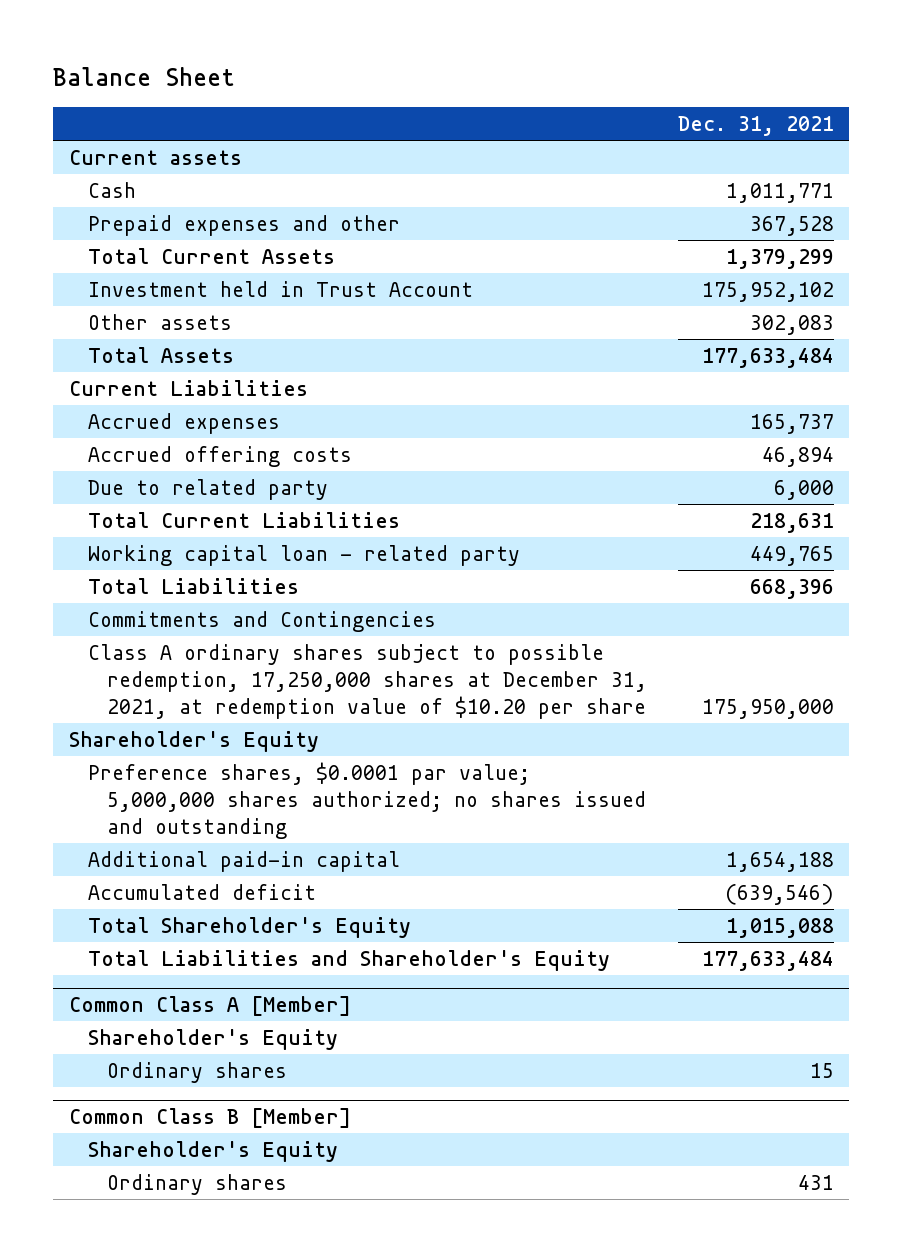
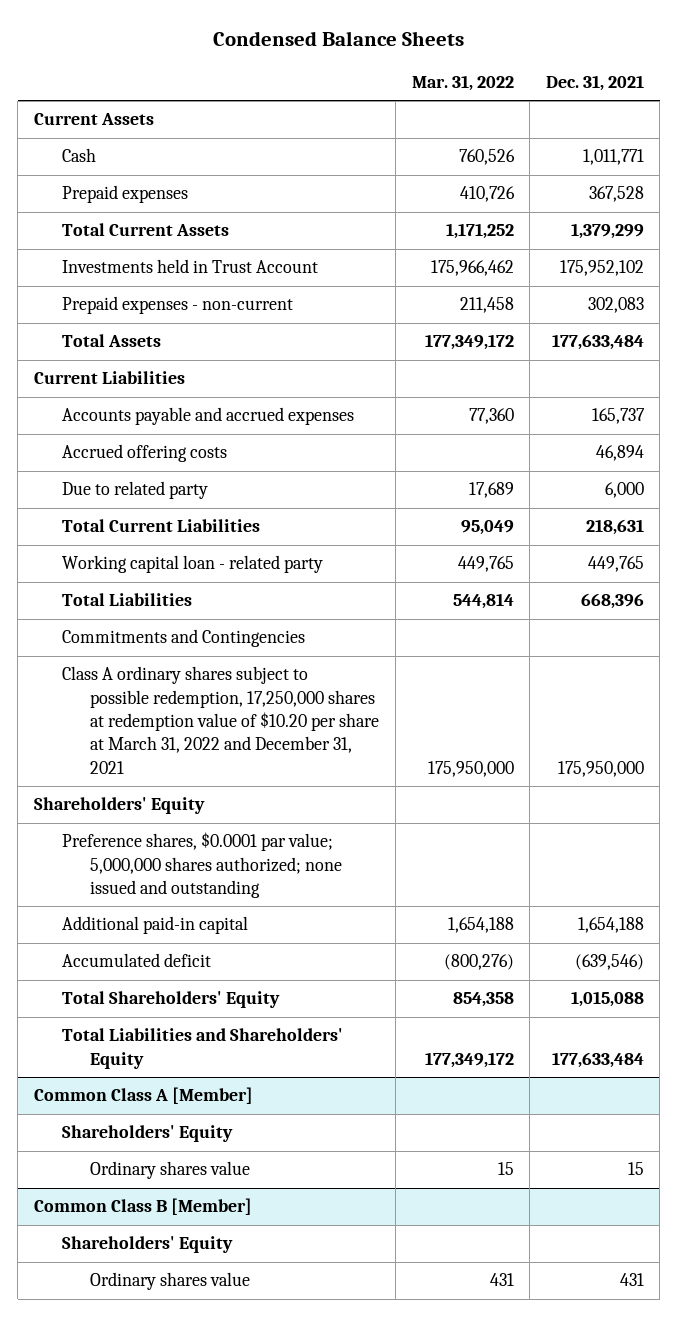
- Balance Sheet
+ Condensed Balance Sheets
- | Dec. 31, 2021
+ | Mar. 31, 2022 | Dec. 31, 2021
- Current assets
+ Current Assets
- Prepaid expenses and other | 367,528
+ Prepaid expenses | 410,726 | 367,528
- Investment held in Trust Account | 175,952,102
- Other assets | 302,083
+ Investments held in Trust Account | 175,966,462 | 175,952,102
+ Prepaid expenses - non-current | 211,458 | 302,083
- Accrued expenses | 165,737
+ Accounts payable and accrued expenses | 77,360 | 165,737
- Class A ordinary shares subject to possible redemption, 17,250,000 shares at December 31, 2021, at redemption value of $10.20 per share | 175,950,000
- Shareholder's Equity
- Preference shares, $0.0001 par value; 5,000,000 shares authorized; no shares issued and outstanding
+ Class A ordinary shares subject to possible redemption, 17,250,000 shares at redemption value of $10.20 per share at March 31, 2022 and December 31, 2021 | 175,950,000 | 175,950,000
+ Shareholders' Equity
+ Preference shares, $0.0001 par value; 5,000,000 shares authorized; none issued and outstanding
- Total Shareholder's Equity | 1,015,088
- Total Liabilities and Shareholder's Equity | 177,633,484
+ Total Shareholders' Equity | 854,358 | 1,015,088
+ Total Liabilities and Shareholders' Equity | 177,349,172 | 177,633,484
@ Common Class A [Member]
- Shareholder's Equity
- Ordinary shares | 15
+ Shareholders' Equity
+ Ordinary shares value | 15 | 15
@ Common Class B [Member]
- Shareholder's Equity
- Ordinary shares | 431
+ Shareholders' Equity
+ Ordinary shares value | 431 | 431

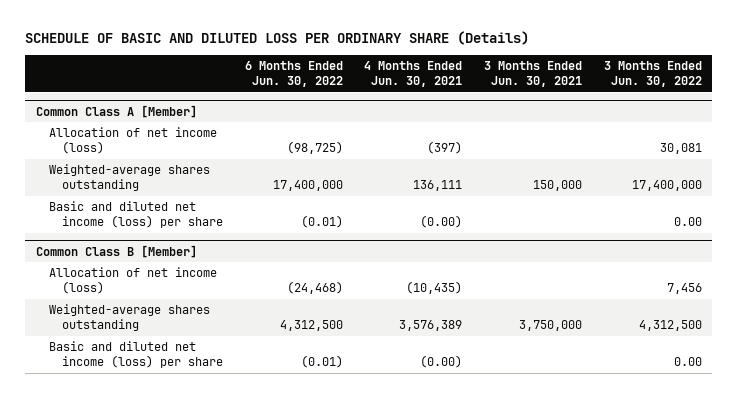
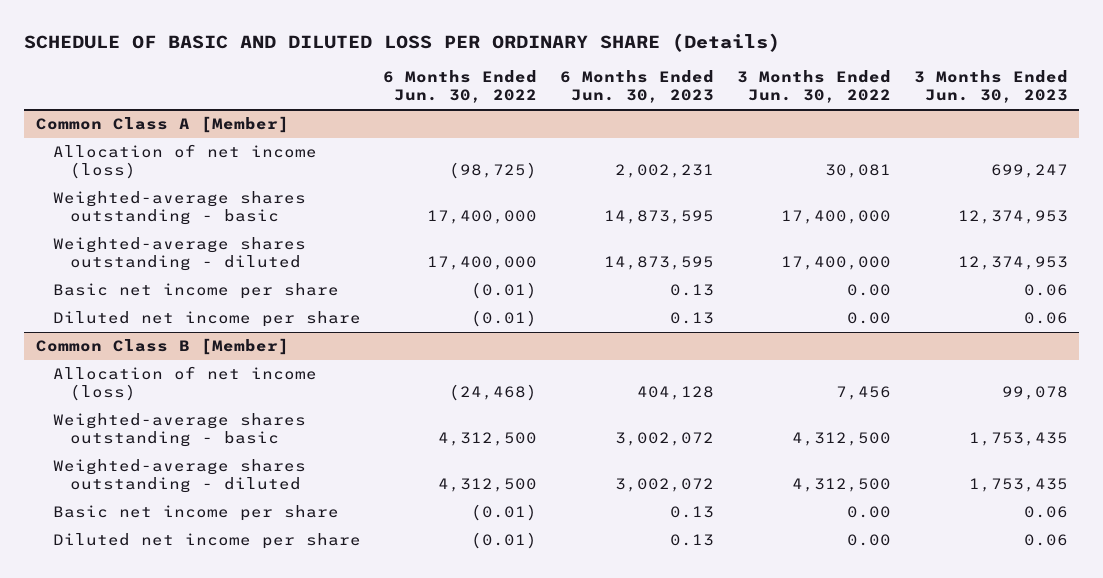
- | 6 Months Ended Jun. 30, 2022 | 4 Months Ended Jun. 30, 2021 | 3 Months Ended Jun. 30, 2021 | 3 Months Ended Jun. 30, 2022
+ | 6 Months Ended Jun. 30, 2022 | 6 Months Ended Jun. 30, 2023 | 3 Months Ended Jun. 30, 2022 | 3 Months Ended Jun. 30, 2023
@ Common Class A [Member]
- Weighted-average shares outstanding | 17,400,000 | 136,111 | 150,000 | 17,400,000
- Basic and diluted net income (loss) per share | (0.01) | (0.00) | | 0.00
+ Weighted-average shares outstanding - basic | 17,400,000 | 14,873,595 | 17,400,000 | 12,374,953
+ Weighted-average shares outstanding - diluted | 17,400,000 | 14,873,595 | 17,400,000 | 12,374,953
+ Basic net income per share | (0.01) | 0.13 | 0.00 | 0.06
+ Diluted net income per share | (0.01) | 0.13 | 0.00 | 0.06
@ Common Class B [Member]
- Weighted-average shares outstanding | 4,312,500 | 3,576,389 | 3,750,000 | 4,312,500
- Basic and diluted net income (loss) per share | (0.01) | (0.00) | | 0.00
+ Weighted-average shares outstanding - basic | 4,312,500 | 3,002,072 | 4,312,500 | 1,753,435
+ Weighted-average shares outstanding - diluted | 4,312,500 | 3,002,072 | 4,312,500 | 1,753,435
+ Basic net income per share | (0.01) | 0.13 | 0.00 | 0.06
+ Diluted net income per share | (0.01) | 0.13 | 0.00 | 0.06

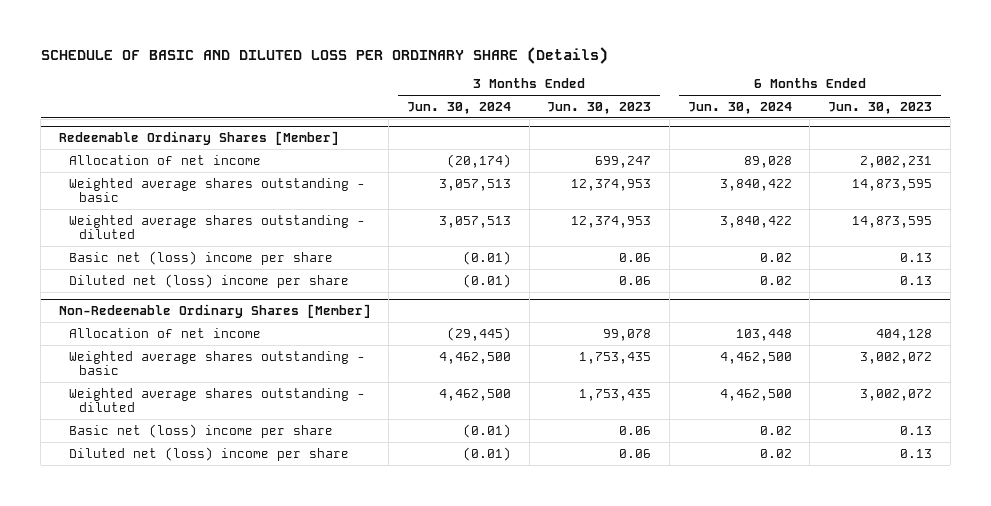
- | 6 Months Ended Jun. 30, 2022 | 6 Months Ended Jun. 30, 2023 | 3 Months Ended Jun. 30, 2022 | 3 Months Ended Jun. 30, 2023
+ | 3 Months Ended Jun. 30, 2024 | 3 Months Ended Jun. 30, 2023 | 6 Months Ended Jun. 30, 2024 | 6 Months Ended Jun. 30, 2023
- Common Class A [Member]
- Allocation of net income (loss) | (98,725) | 2,002,231 | 30,081 | 699,247
- Weighted-average shares outstanding - basic | 17,400,000 | 14,873,595 | 17,400,000 | 12,374,953
- Weighted-average shares outstanding - diluted | 17,400,000 | 14,873,595 | 17,400,000 | 12,374,953
- Basic net income per share | (0.01) | 0.13 | 0.00 | 0.06
- Diluted net income per share | (0.01) | 0.13 | 0.00 | 0.06
- Common Class B [Member]
- Allocation of net income (loss) | (24,468) | 404,128 | 7,456 | 99,078
- Weighted-average shares outstanding - basic | 4,312,500 | 3,002,072 | 4,312,500 | 1,753,435
- Weighted-average shares outstanding - diluted | 4,312,500 | 3,002,072 | 4,312,500 | 1,753,435
- Basic net income per share | (0.01) | 0.13 | 0.00 | 0.06
- Diluted net income per share | (0.01) | 0.13 | 0.00 | 0.06
+ Redeemable Ordinary Shares [Member]
+ Allocation of net income | (20,174) | 699,247 | 89,028 | 2,002,231
+ Weighted average shares outstanding - basic | 3,057,513 | 12,374,953 | 3,840,422 | 14,873,595
+ Weighted average shares outstanding - diluted | 3,057,513 | 12,374,953 | 3,840,422 | 14,873,595
+ Basic net (loss) income per share | (0.01) | 0.06 | 0.02 | 0.13
+ Diluted net (loss) income per share | (0.01) | 0.06 | 0.02 | 0.13
+ Non-Redeemable Ordinary Shares [Member]
+ Allocation of net income | (29,445) | 99,078 | 103,448 | 404,128
+ Weighted average shares outstanding - basic | 4,462,500 | 1,753,435 | 4,462,500 | 3,002,072
+ Weighted average shares outstanding - diluted | 4,462,500 | 1,753,435 | 4,462,500 | 3,002,072
+ Basic net (loss) income per share | (0.01) | 0.06 | 0.02 | 0.13
+ Diluted net (loss) income per share | (0.01) | 0.06 | 0.02 | 0.13

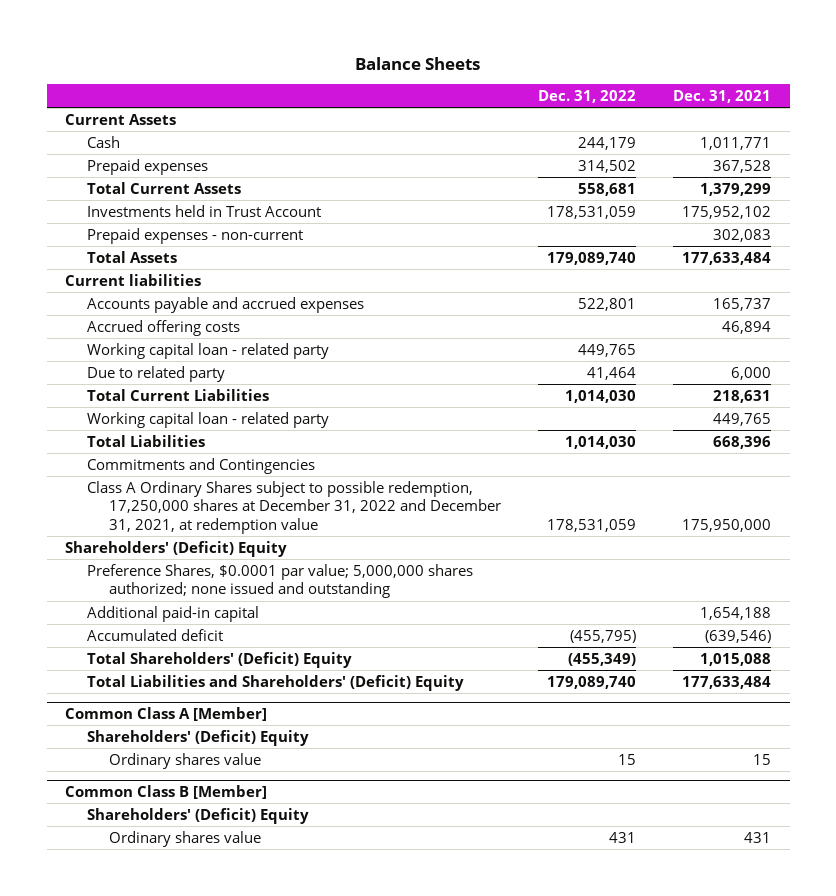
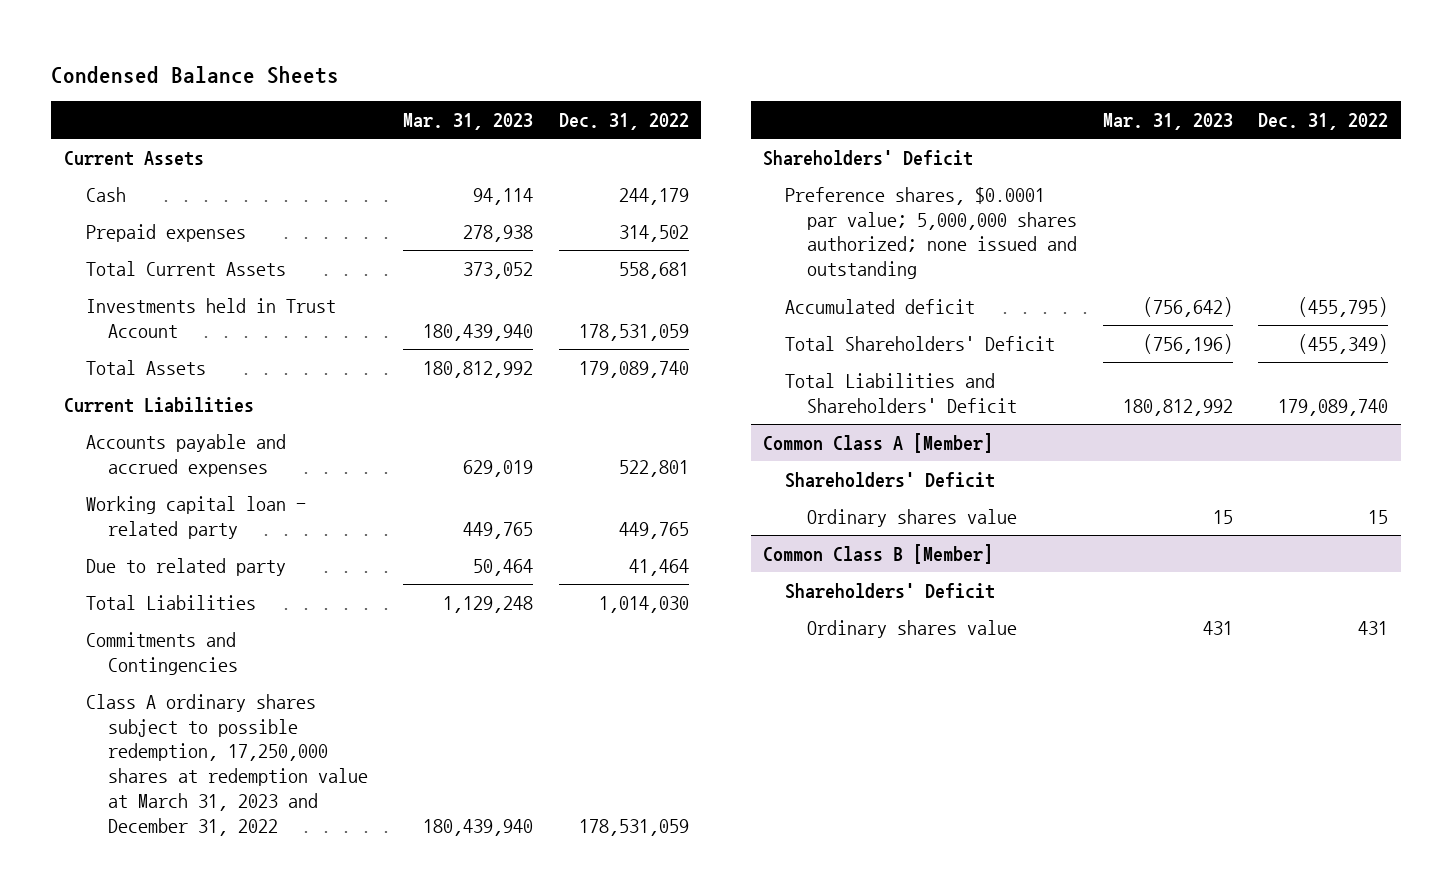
- Balance Sheets
+ Condensed Balance Sheets
- | Dec. 31, 2022 | Dec. 31, 2021
+ | Mar. 31, 2023 | Dec. 31, 2022
- Prepaid expenses - non-current | | 302,083
- Current liabilities
+ Current Liabilities
- Accrued offering costs | | 46,894
- Total Current Liabilities | 1,014,030 | 218,631
- Working capital loan - related party | | 449,765
- Class A Ordinary Shares subject to possible redemption, 17,250,000 shares at December 31, 2022 and December 31, 2021, at redemption value | 178,531,059 | 175,950,000
- Shareholders' (Deficit) Equity
- Preference Shares, $0.0001 par value; 5,000,000 shares authorized; none issued and outstanding
- Additional paid-in capital | | 1,654,188
+ Class A ordinary shares subject to possible redemption, 17,250,000 shares at redemption value at March 31, 2023 and December 31, 2022 | 180,439,940 | 178,531,059
+ Shareholders' Deficit
+ Preference shares, $0.0001 par value; 5,000,000 shares authorized; none issued and outstanding
- Total Shareholders' (Deficit) Equity | (455,349) | 1,015,088
- Total Liabilities and Shareholders' (Deficit) Equity | 179,089,740 | 177,633,484
+ Total Shareholders' Deficit | (756,196) | (455,349)
+ Total Liabilities and Shareholders' Deficit | 180,812,992 | 179,089,740
@ Common Class A [Member]
- Shareholders' (Deficit) Equity
+ Shareholders' Deficit
@ Common Class B [Member]
- Shareholders' (Deficit) Equity
+ Shareholders' Deficit

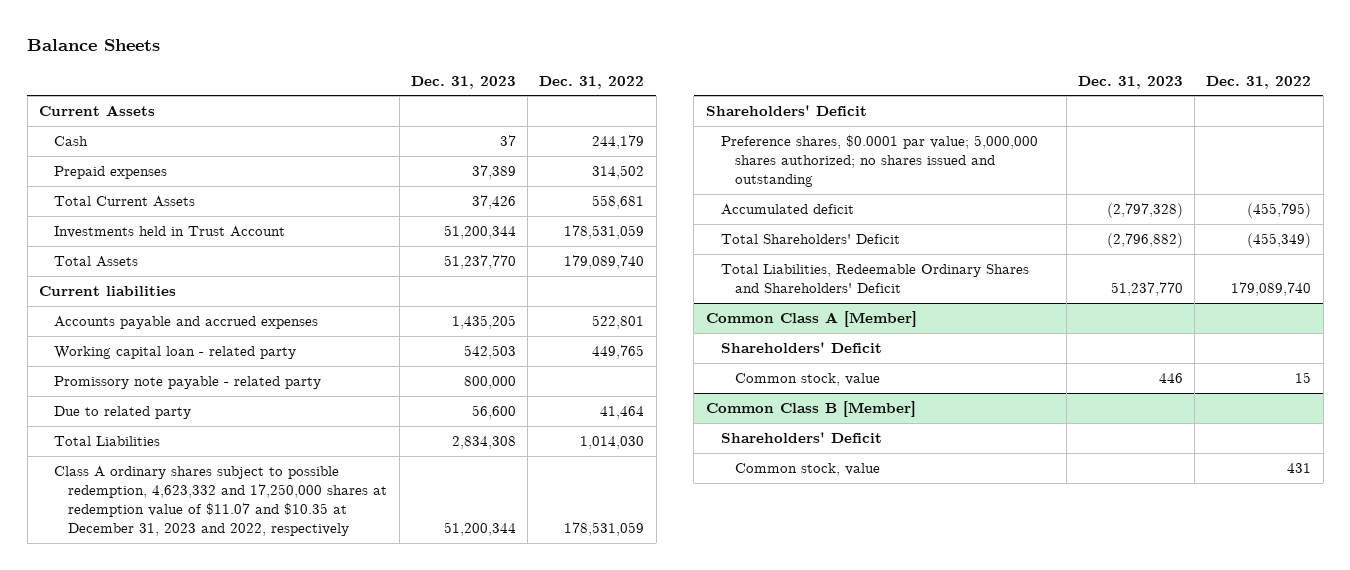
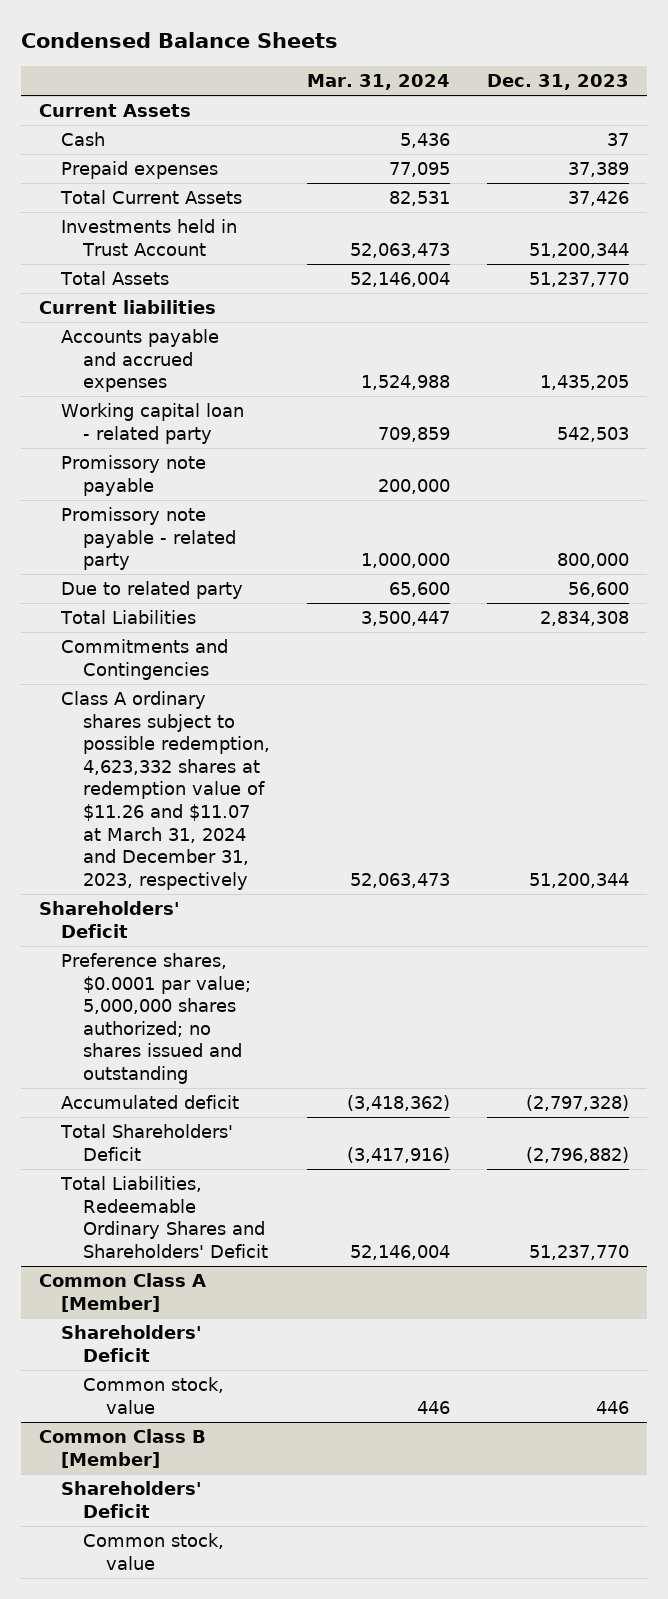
- Balance Sheets
+ Condensed Balance Sheets
- | Dec. 31, 2023 | Dec. 31, 2022
+ | Mar. 31, 2024 | Dec. 31, 2023
+ Promissory note payable | 200,000 |
- Class A ordinary shares subject to possible redemption, 4,623,332 and 17,250,000 shares at redemption value of $11.07 and $10.35 at December 31, 2023 and 2022, respectively | 51,200,344 | 178,531,059
+ Commitments and Contingencies
+ Class A ordinary shares subject to possible redemption, 4,623,332 shares at redemption value of $11.26 and $11.07 at March 31, 2024 and December 31, 2023, respectively | 52,063,473 | 51,200,344

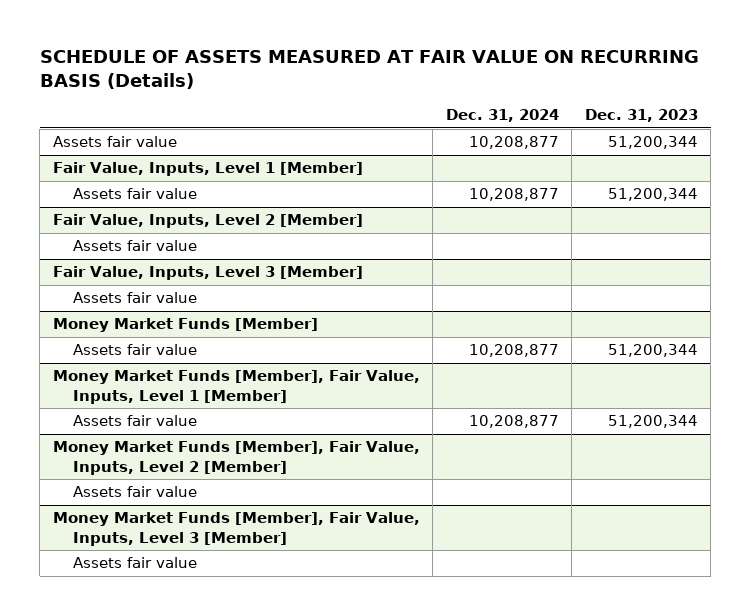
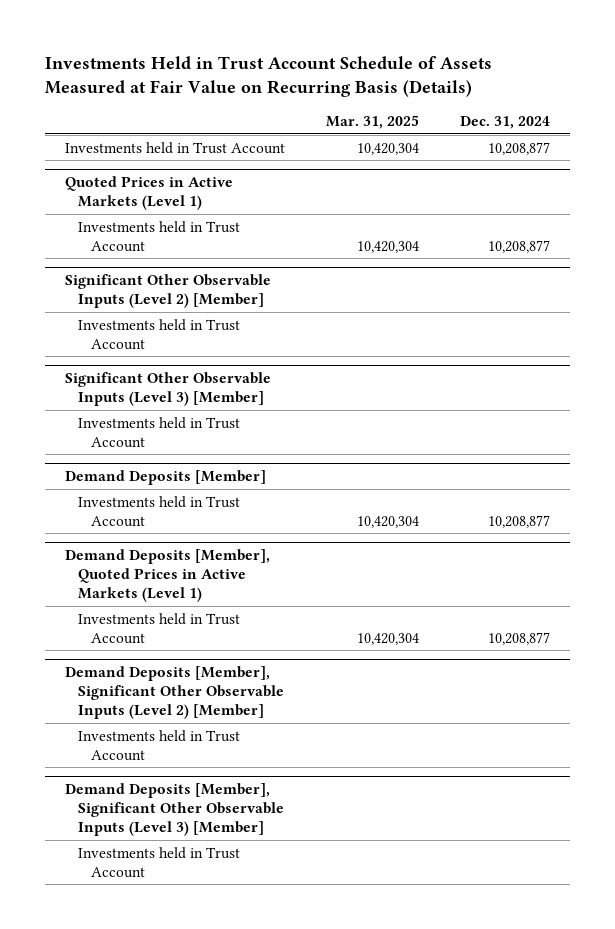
- SCHEDULE OF ASSETS MEASURED AT FAIR VALUE ON RECURRING BASIS (Details)
+ Investments Held in Trust Account Schedule of Assets Measured at Fair Value on Recurring Basis (Details)
- | Dec. 31, 2024 | Dec. 31, 2023
+ | Mar. 31, 2025 | Dec. 31, 2024
- Assets fair value | 10,208,877 | 51,200,344
- Fair Value, Inputs, Level 1 [Member]
- Assets fair value | 10,208,877 | 51,200,344
- Fair Value, Inputs, Level 2 [Member]
- Assets fair value
- Fair Value, Inputs, Level 3 [Member]
- Assets fair value
- Money Market Funds [Member]
- Assets fair value | 10,208,877 | 51,200,344
- Money Market Funds [Member], Fair Value, Inputs, Level 1 [Member]
- Assets fair value | 10,208,877 | 51,200,344
- Money Market Funds [Member], Fair Value, Inputs, Level 2 [Member]
- Assets fair value
- Money Market Funds [Member], Fair Value, Inputs, Level 3 [Member]
- Assets fair value
+ Investments held in Trust Account | 10,420,304 | 10,208,877
+ Quoted Prices in Active Markets (Level 1)
+ Investments held in Trust Account | 10,420,304 | 10,208,877
+ Significant Other Observable Inputs (Level 2) [Member]
+ Investments held in Trust Account
+ Significant Other Observable Inputs (Level 3) [Member]
+ Investments held in Trust Account
+ Demand Deposits [Member]
+ Investments held in Trust Account | 10,420,304 | 10,208,877
+ Demand Deposits [Member], Quoted Prices in Active Markets (Level 1)
+ Investments held in Trust Account | 10,420,304 | 10,208,877
+ Demand Deposits [Member], Significant Other Observable Inputs (Level 2) [Member]
+ Investments held in Trust Account
+ Demand Deposits [Member], Significant Other Observable Inputs (Level 3) [Member]
+ Investments held in Trust Account

